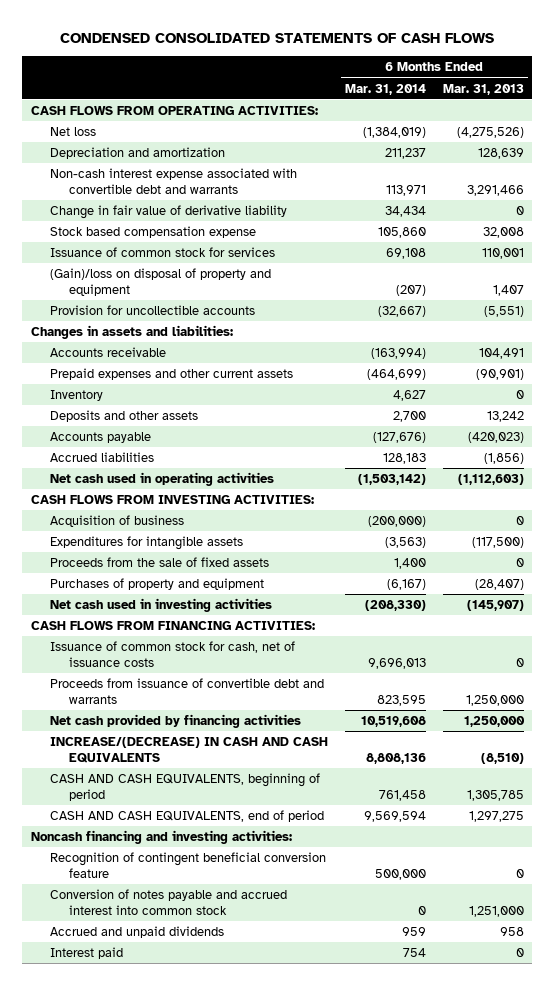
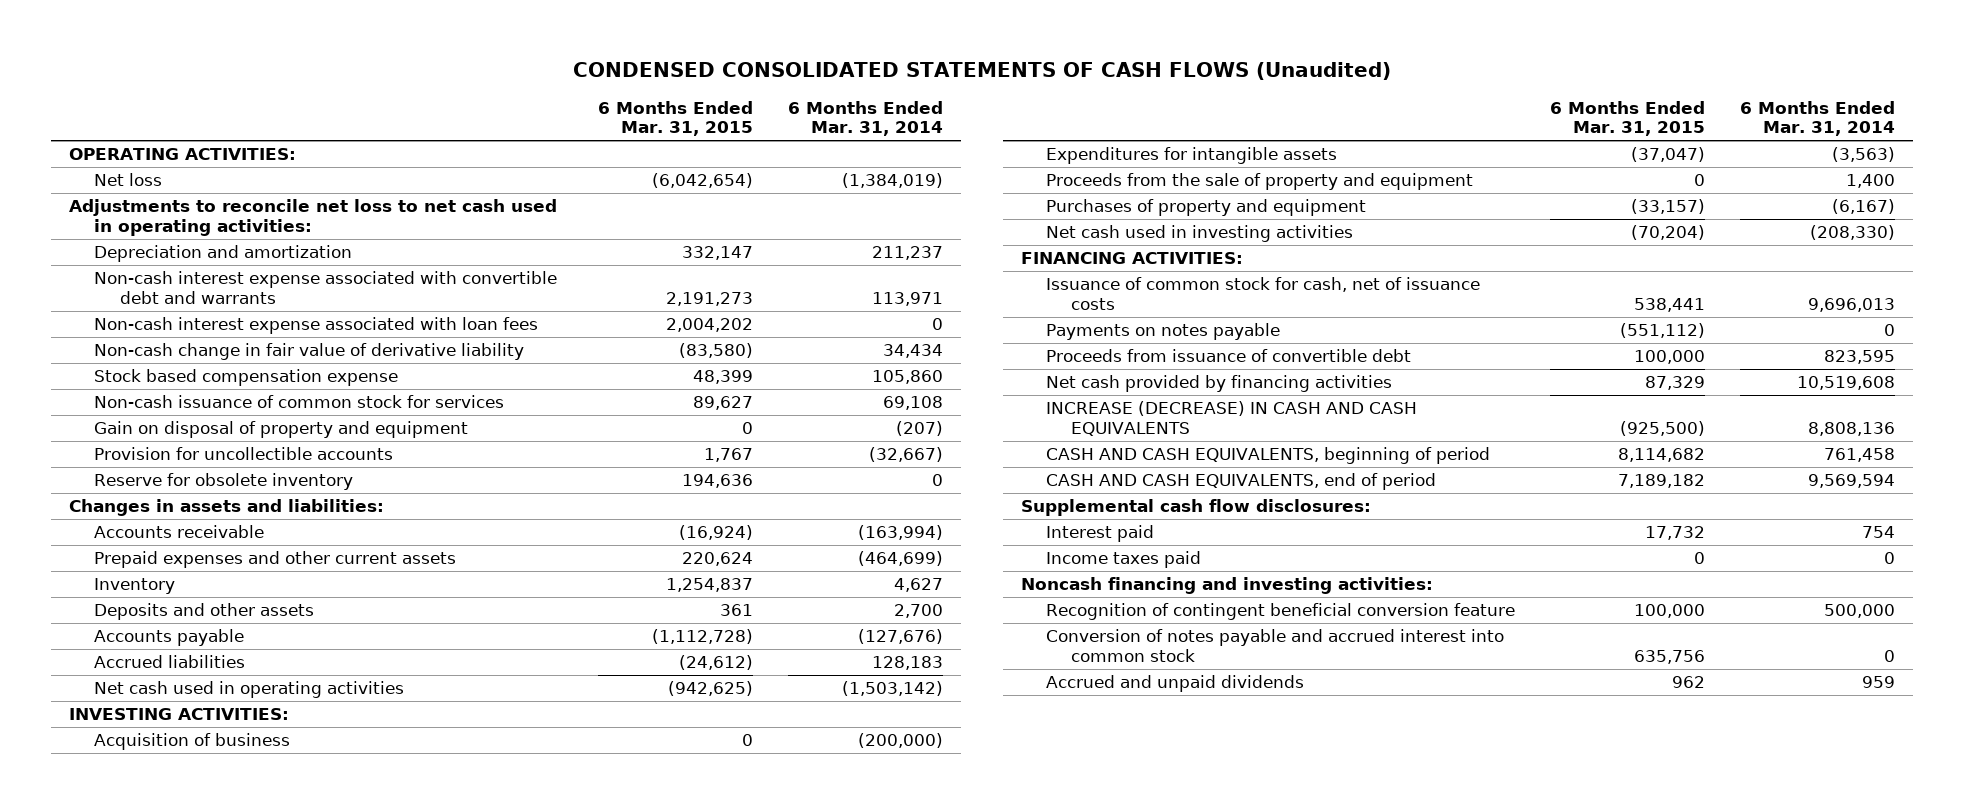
- CONDENSED CONSOLIDATED STATEMENTS OF CASH FLOWS
+ CONDENSED CONSOLIDATED STATEMENTS OF CASH FLOWS (Unaudited)
- | 6 Months Ended Mar. 31, 2014 | 6 Months Ended Mar. 31, 2013
+ | 6 Months Ended Mar. 31, 2015 | 6 Months Ended Mar. 31, 2014
- CASH FLOWS FROM OPERATING ACTIVITIES:
+ OPERATING ACTIVITIES:
+ Adjustments to reconcile net loss to net cash used in operating activities:
- Change in fair value of derivative liability | 34,434 | 0
+ Non-cash interest expense associated with loan fees | 2,004,202 | 0
+ Non-cash change in fair value of derivative liability | (83,580) | 34,434
- Issuance of common stock for services | 69,108 | 110,001
- (Gain)/loss on disposal of property and equipment | (207) | 1,407
+ Non-cash issuance of common stock for services | 89,627 | 69,108
+ Gain on disposal of property and equipment | 0 | (207)
+ Reserve for obsolete inventory | 194,636 | 0
- CASH FLOWS FROM INVESTING ACTIVITIES:
+ INVESTING ACTIVITIES:
- Proceeds from the sale of fixed assets | 1,400 | 0
+ Proceeds from the sale of property and equipment | 0 | 1,400
- CASH FLOWS FROM FINANCING ACTIVITIES:
+ FINANCING ACTIVITIES:
- Proceeds from issuance of convertible debt and warrants | 823,595 | 1,250,000
+ Payments on notes payable | (551,112) | 0
+ Proceeds from issuance of convertible debt | 100,000 | 823,595
- INCREASE/(DECREASE) IN CASH AND CASH EQUIVALENTS | 8,808,136 | (8,510)
+ INCREASE (DECREASE) IN CASH AND CASH EQUIVALENTS | (925,500) | 8,808,136
+ Supplemental cash flow disclosures:
moved up: Interest paid | 17,732 | 754
+ Income taxes paid | 0 | 0

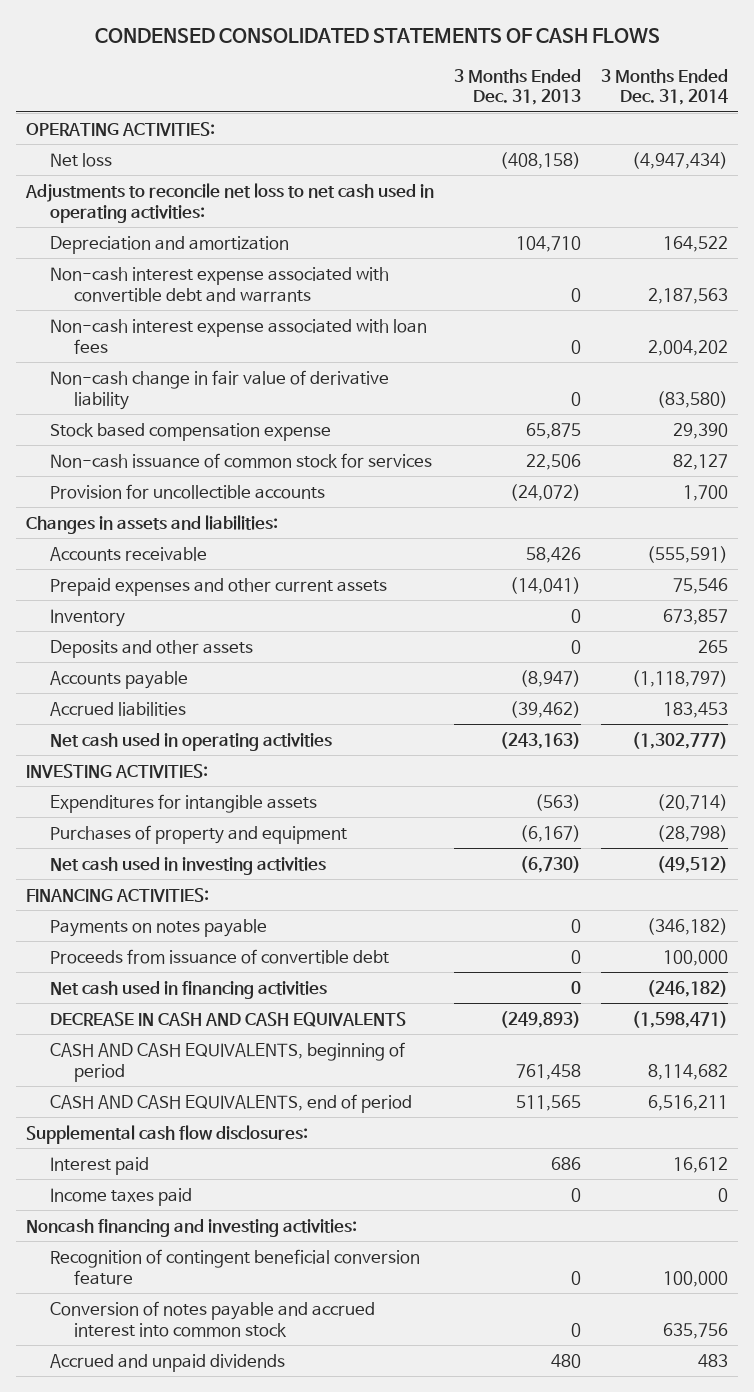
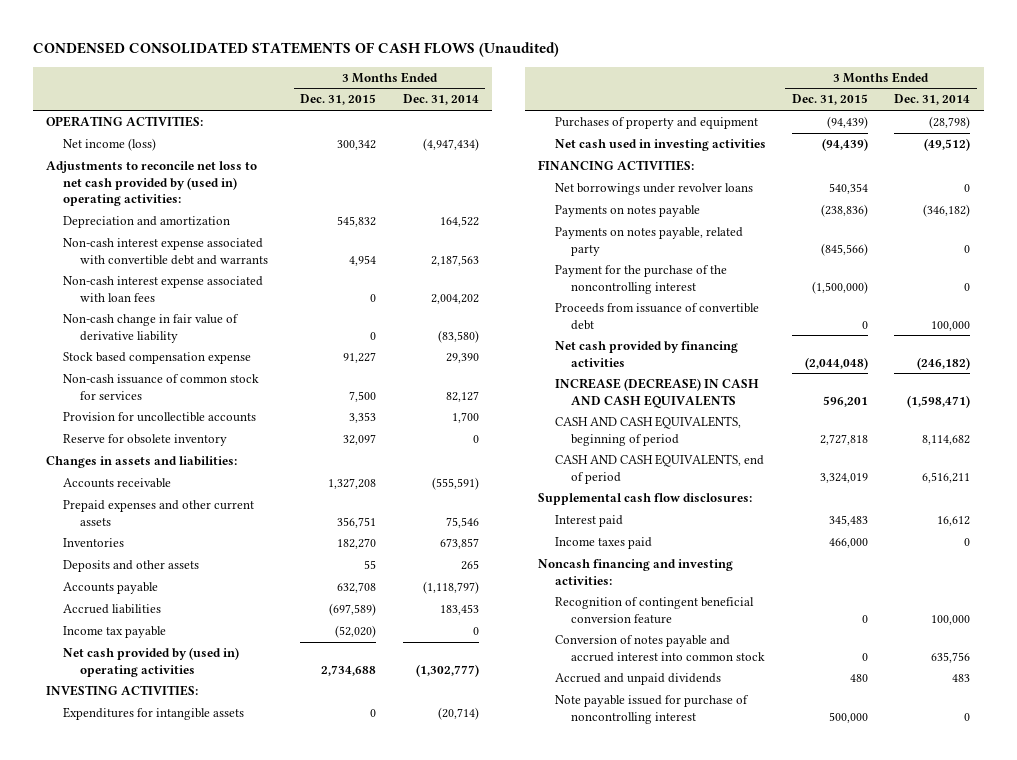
- CONDENSED CONSOLIDATED STATEMENTS OF CASH FLOWS
+ CONDENSED CONSOLIDATED STATEMENTS OF CASH FLOWS (Unaudited)
- | 3 Months Ended Dec. 31, 2013 | 3 Months Ended Dec. 31, 2014
+ | 3 Months Ended Dec. 31, 2015 | 3 Months Ended Dec. 31, 2014
- Net loss | (408,158) | (4,947,434)
- Adjustments to reconcile net loss to net cash used in operating activities:
+ Net income (loss) | 300,342 | (4,947,434)
+ Adjustments to reconcile net loss to net cash provided by (used in) operating activities:
+ Reserve for obsolete inventory | 32,097 | 0
- Inventory | 0 | 673,857
+ Inventories | 182,270 | 673,857
- Net cash used in operating activities | (243,163) | (1,302,777)
+ Income tax payable | (52,020) | 0
+ Net cash provided by (used in) operating activities | 2,734,688 | (1,302,777)
+ Net borrowings under revolver loans | 540,354 | 0
+ Payments on notes payable, related party | (845,566) | 0
+ Payment for the purchase of the noncontrolling interest | (1,500,000) | 0
- Net cash used in financing activities | 0 | (246,182)
- DECREASE IN CASH AND CASH EQUIVALENTS | (249,893) | (1,598,471)
+ Net cash provided by financing activities | (2,044,048) | (246,182)
+ INCREASE (DECREASE) IN CASH AND CASH EQUIVALENTS | 596,201 | (1,598,471)
+ Note payable issued for purchase of noncontrolling interest | 500,000 | 0

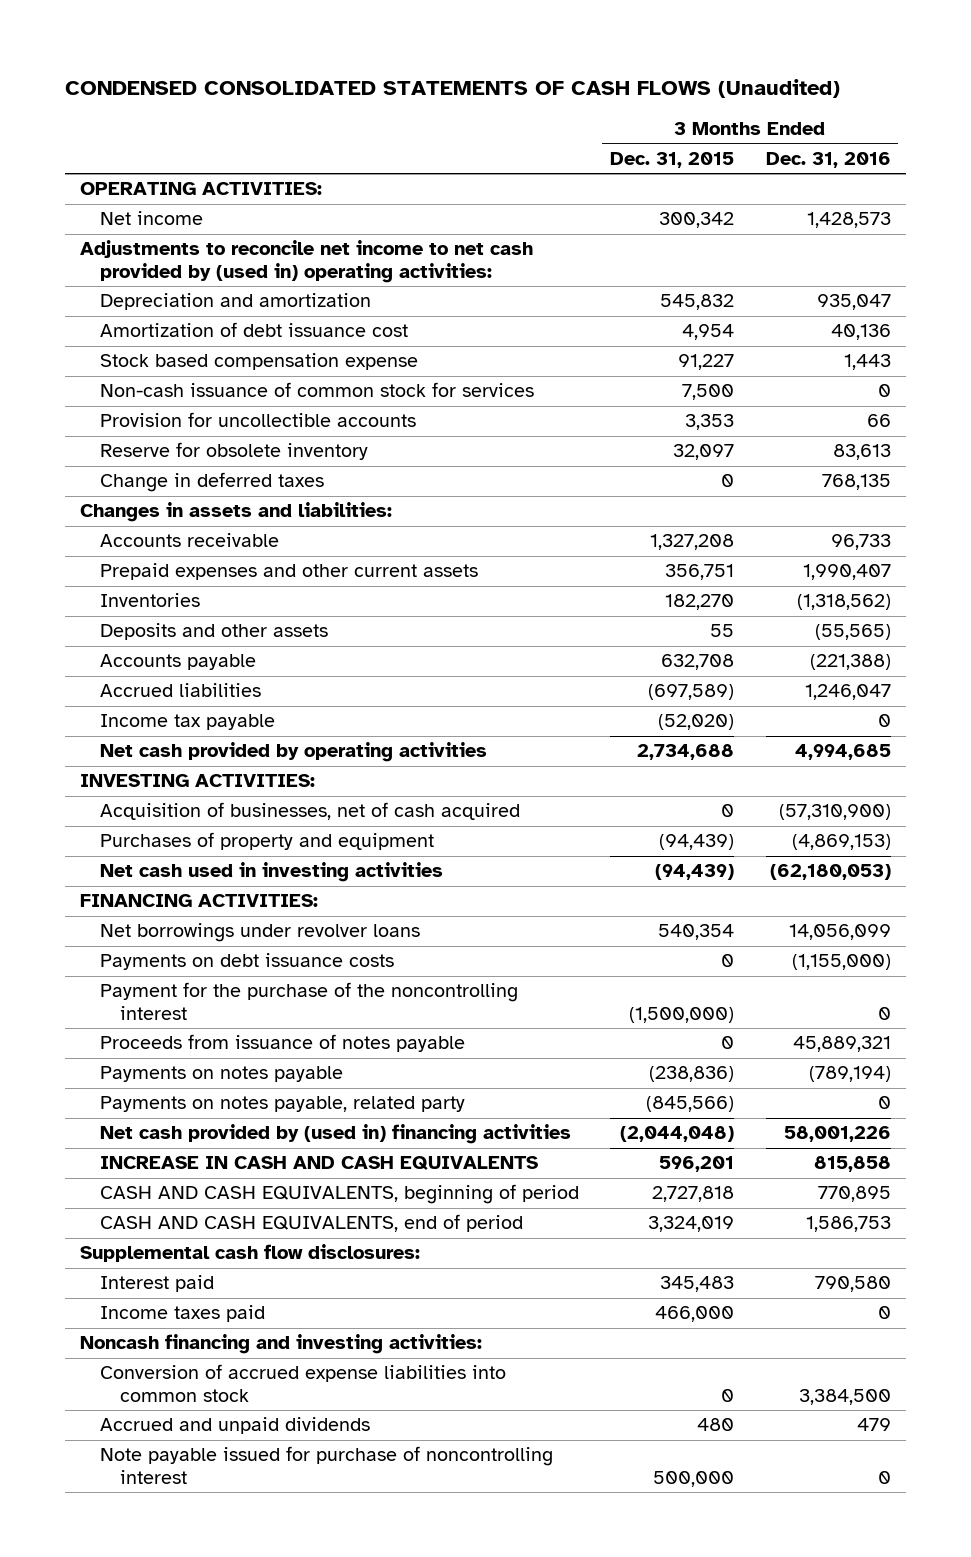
- | 3 Months Ended Dec. 31, 2015 | 3 Months Ended Dec. 31, 2014
+ | 3 Months Ended Dec. 31, 2015 | 3 Months Ended Dec. 31, 2016
- Net income (loss) | 300,342 | (4,947,434)
- Adjustments to reconcile net loss to net cash provided by (used in) operating activities:
+ Net income | 300,342 | 1,428,573
+ Adjustments to reconcile net income to net cash provided by (used in) operating activities:
- Non-cash interest expense associated with convertible debt and warrants | 4,954 | 2,187,563
- Non-cash interest expense associated with loan fees | 0 | 2,004,202
- Non-cash change in fair value of derivative liability | 0 | (83,580)
+ Amortization of debt issuance cost | 4,954 | 40,136
+ Change in deferred taxes | 0 | 768,135
- Net cash provided by (used in) operating activities | 2,734,688 | (1,302,777)
+ Net cash provided by operating activities | 2,734,688 | 4,994,685
- Expenditures for intangible assets | 0 | (20,714)
+ Acquisition of businesses, net of cash acquired | 0 | (57,310,900)
+ Payments on debt issuance costs | 0 | (1,155,000)
moved up: Payment for the purchase of the noncontrolling interest | (1,500,000) | 0
+ Proceeds from issuance of notes payable | 0 | 45,889,321
- Proceeds from issuance of convertible debt | 0 | 100,000
- Net cash provided by financing activities | (2,044,048) | (246,182)
- INCREASE (DECREASE) IN CASH AND CASH EQUIVALENTS | 596,201 | (1,598,471)
+ Net cash provided by (used in) financing activities | (2,044,048) | 58,001,226
+ INCREASE IN CASH AND CASH EQUIVALENTS | 596,201 | 815,858
- Recognition of contingent beneficial conversion feature | 0 | 100,000
- Conversion of notes payable and accrued interest into common stock | 0 | 635,756
+ Conversion of accrued expense liabilities into common stock | 0 | 3,384,500

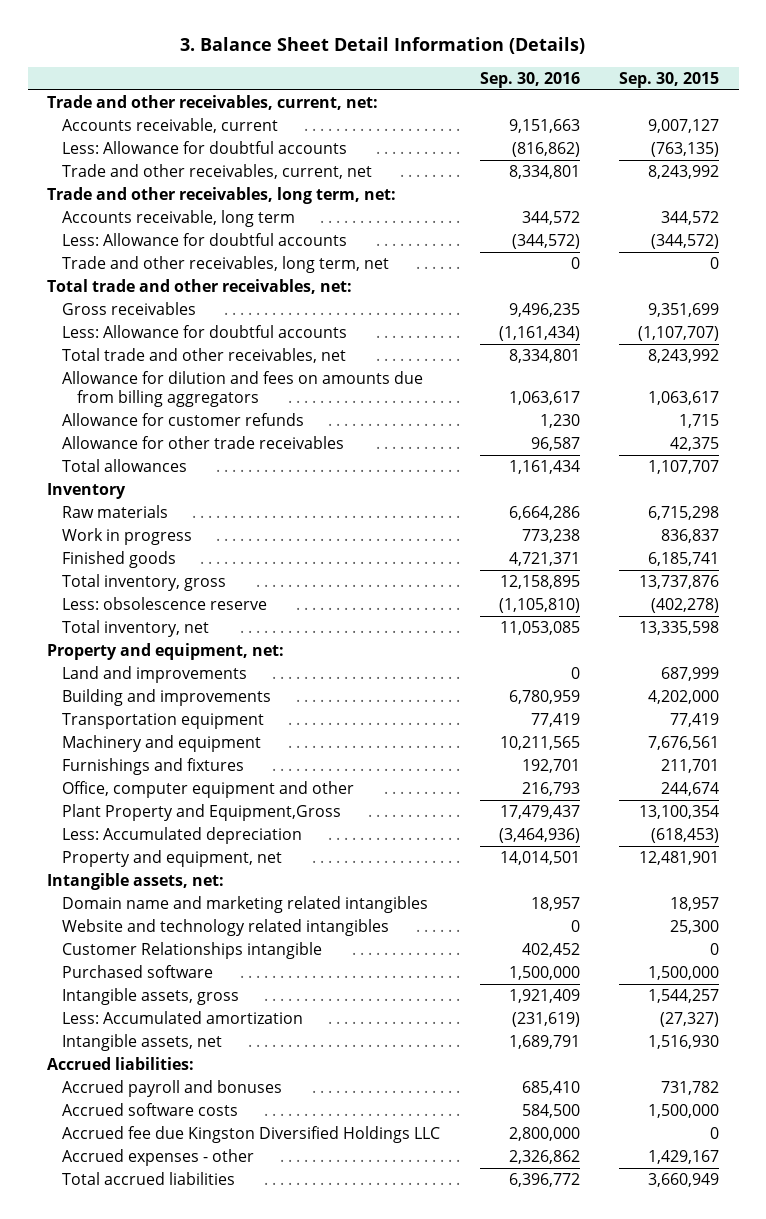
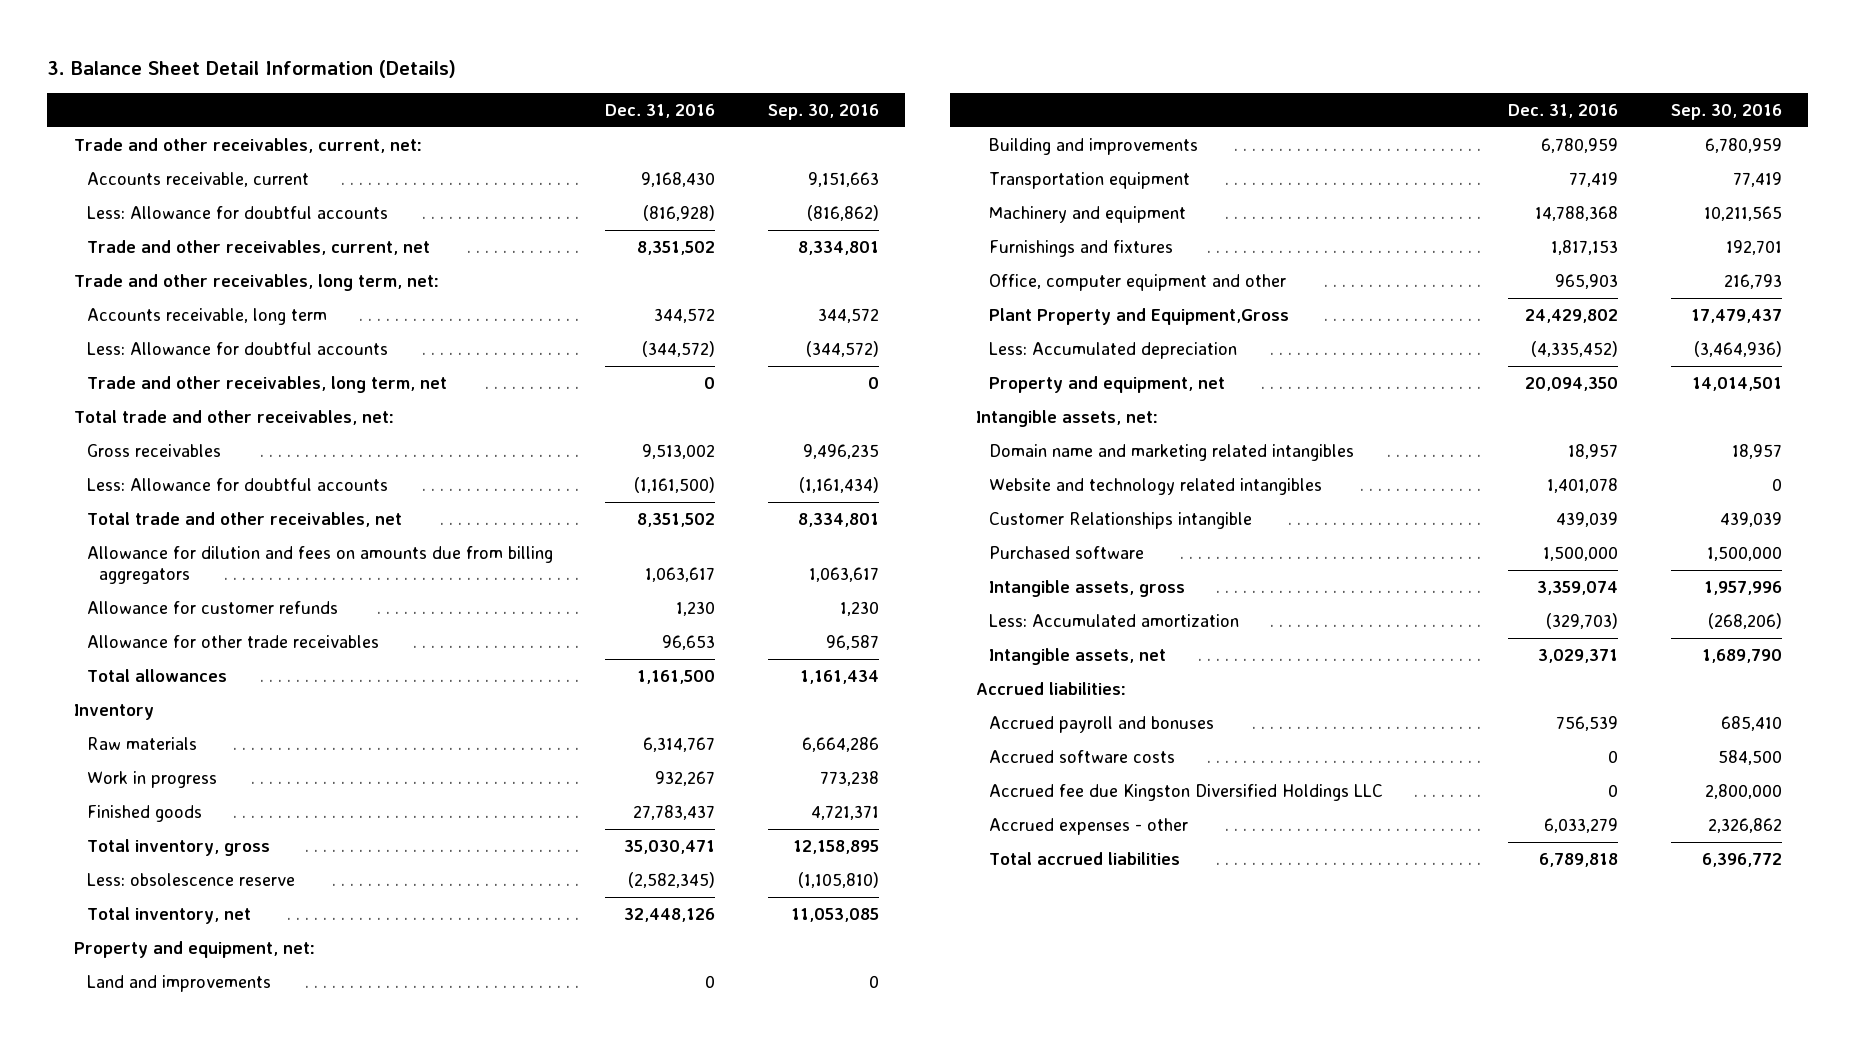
- | Sep. 30, 2016 | Sep. 30, 2015
+ | Dec. 31, 2016 | Sep. 30, 2016
- Customer Relationships intangible | 402,452 | 0
+ Customer Relationships intangible | 439,039 | 439,039
- Intangible assets, gross | 1,921,409 | 1,544,257
- Less: Accumulated amortization | (231,619) | (27,327)
- Intangible assets, net | 1,689,791 | 1,516,930
+ Intangible assets, gross | 3,359,074 | 1,957,996
+ Less: Accumulated amortization | (329,703) | (268,206)
+ Intangible assets, net | 3,029,371 | 1,689,790

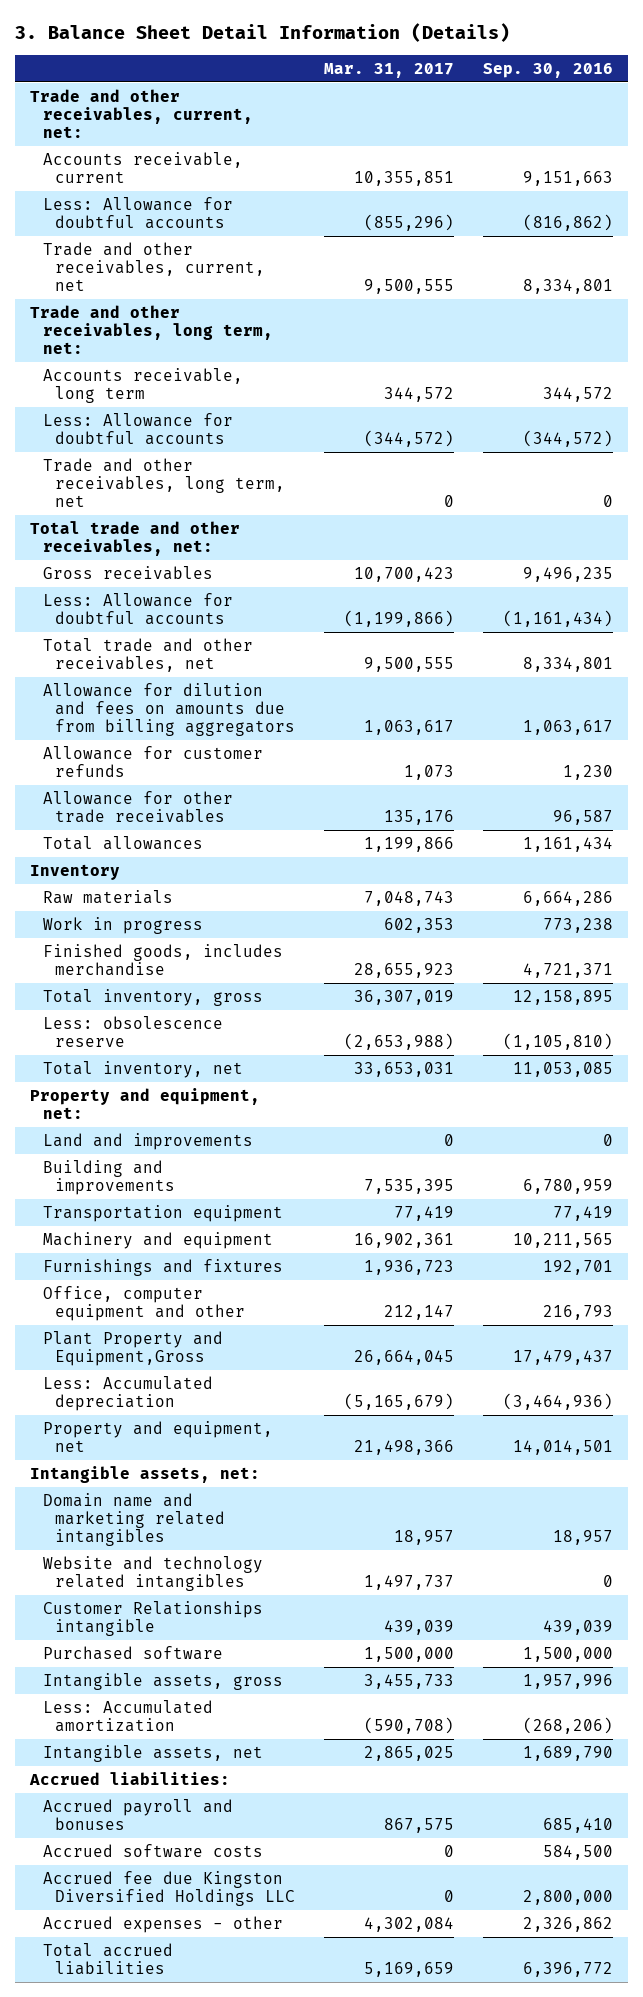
- | Dec. 31, 2016 | Sep. 30, 2016
+ | Mar. 31, 2017 | Sep. 30, 2016
- Finished goods | 27,783,437 | 4,721,371
+ Finished goods, includes merchandise | 28,655,923 | 4,721,371

